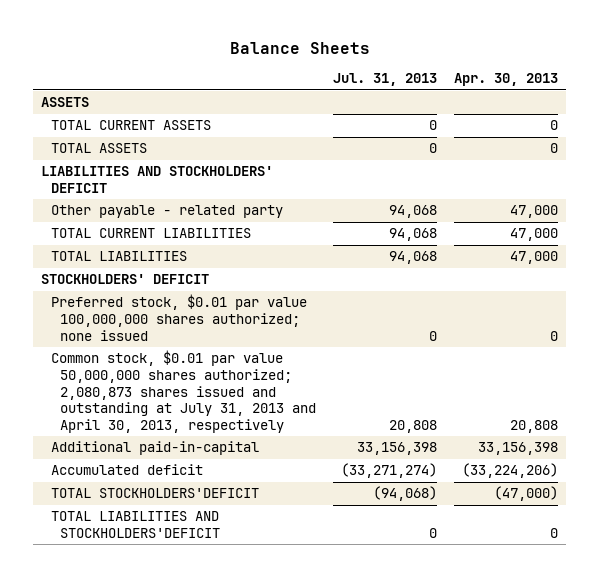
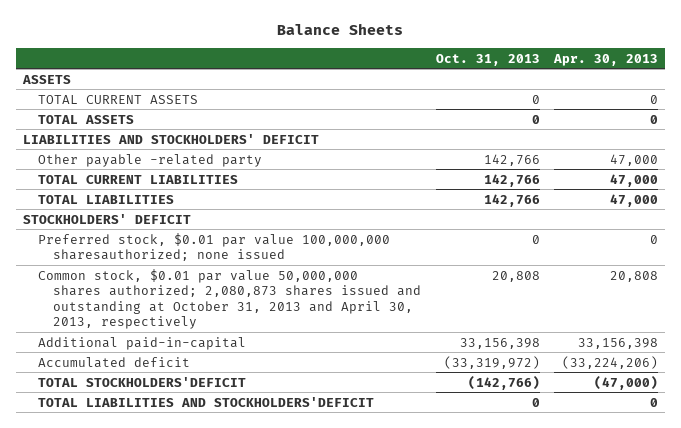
- | Jul. 31, 2013 | Apr. 30, 2013
+ | Oct. 31, 2013 | Apr. 30, 2013
- Other payable - related party | 94,068 | 47,000
+ Other payable -related party | 142,766 | 47,000
- Preferred stock, $0.01 par value 100,000,000 shares authorized; none issued | 0 | 0
- Common stock, $0.01 par value 50,000,000 shares authorized; 2,080,873 shares issued and outstanding at July 31, 2013 and April 30, 2013, respectively | 20,808 | 20,808
+ Preferred stock, $0.01 par value 100,000,000 sharesauthorized; none issued | 0 | 0
+ Common stock, $0.01 par value 50,000,000 shares authorized; 2,080,873 shares issued and outstanding at October 31, 2013 and April 30, 2013, respectively | 20,808 | 20,808

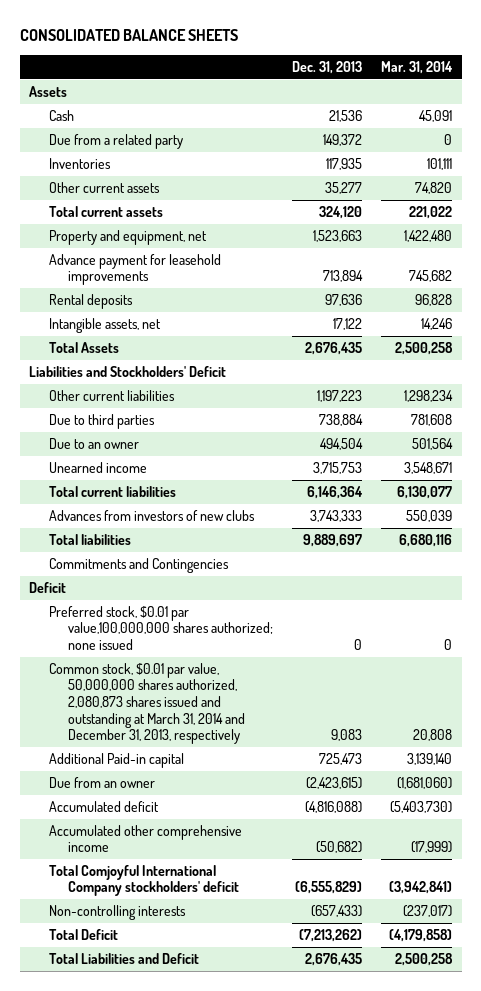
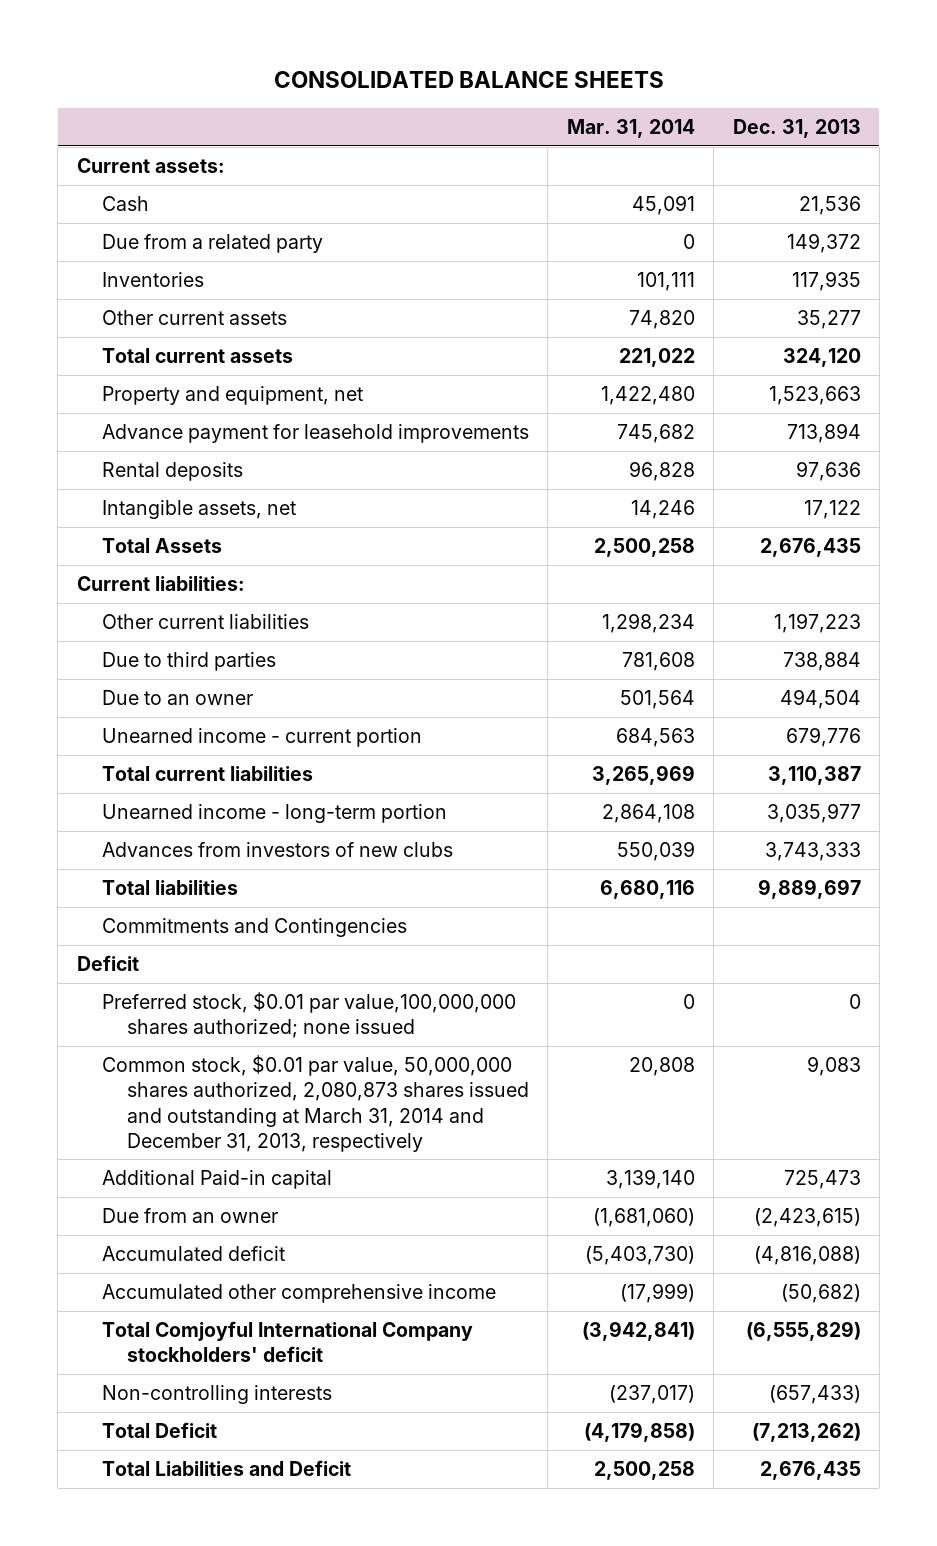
- | Dec. 31, 2013 | Mar. 31, 2014
+ | Mar. 31, 2014 | Dec. 31, 2013
- Assets
+ Current assets:
- Liabilities and Stockholders' Deficit
+ Current liabilities:
- Unearned income | 3,715,753 | 3,548,671
- Total current liabilities | 6,146,364 | 6,130,077
+ Unearned income - current portion | 684,563 | 679,776
+ Total current liabilities | 3,265,969 | 3,110,387
+ Unearned income - long-term portion | 2,864,108 | 3,035,977

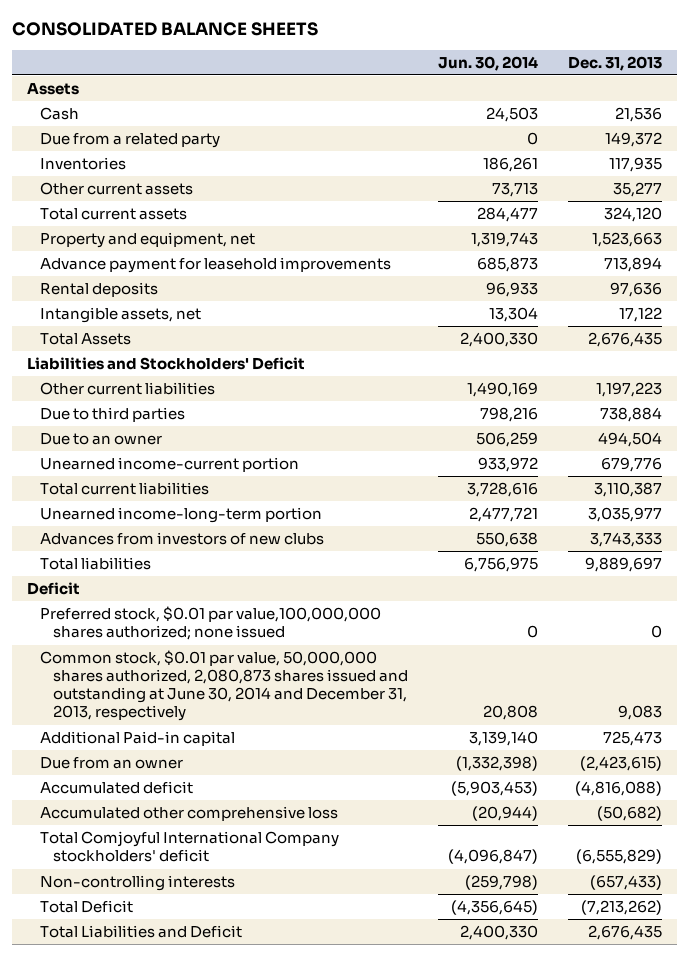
- | Mar. 31, 2014 | Dec. 31, 2013
+ | Jun. 30, 2014 | Dec. 31, 2013
- Current assets:
+ Assets
- Current liabilities:
+ Liabilities and Stockholders' Deficit
- Unearned income - current portion | 684,563 | 679,776
+ Unearned income-current portion | 933,972 | 679,776
- Unearned income - long-term portion | 2,864,108 | 3,035,977
+ Unearned income-long-term portion | 2,477,721 | 3,035,977
- Commitments and Contingencies
- Common stock, $0.01 par value, 50,000,000 shares authorized, 2,080,873 shares issued and outstanding at March 31, 2014 and December 31, 2013, respectively | 20,808 | 9,083
+ Common stock, $0.01 par value, 50,000,000 shares authorized, 2,080,873 shares issued and outstanding at June 30, 2014 and December 31, 2013, respectively | 20,808 | 9,083
- Accumulated other comprehensive income | (17,999) | (50,682)
+ Accumulated other comprehensive loss | (20,944) | (50,682)

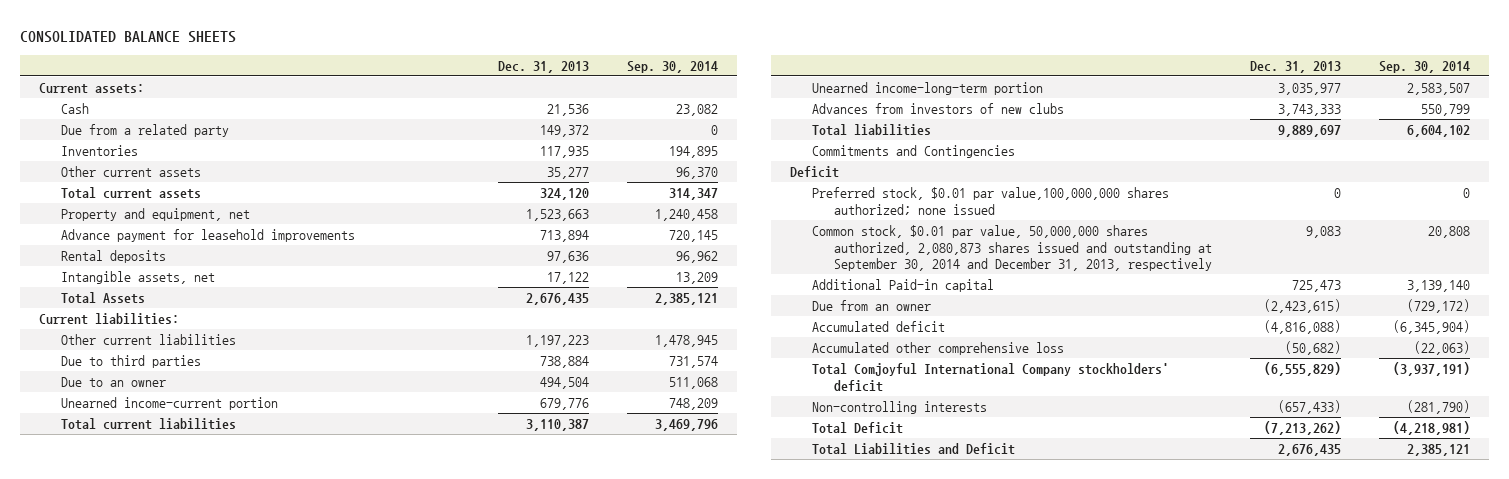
- | Jun. 30, 2014 | Dec. 31, 2013
+ | Dec. 31, 2013 | Sep. 30, 2014
- Assets
+ Current assets:
- Liabilities and Stockholders' Deficit
+ Current liabilities:
+ Commitments and Contingencies
- Common stock, $0.01 par value, 50,000,000 shares authorized, 2,080,873 shares issued and outstanding at June 30, 2014 and December 31, 2013, respectively | 20,808 | 9,083
+ Common stock, $0.01 par value, 50,000,000 shares authorized, 2,080,873 shares issued and outstanding at September 30, 2014 and December 31, 2013, respectively | 9,083 | 20,808

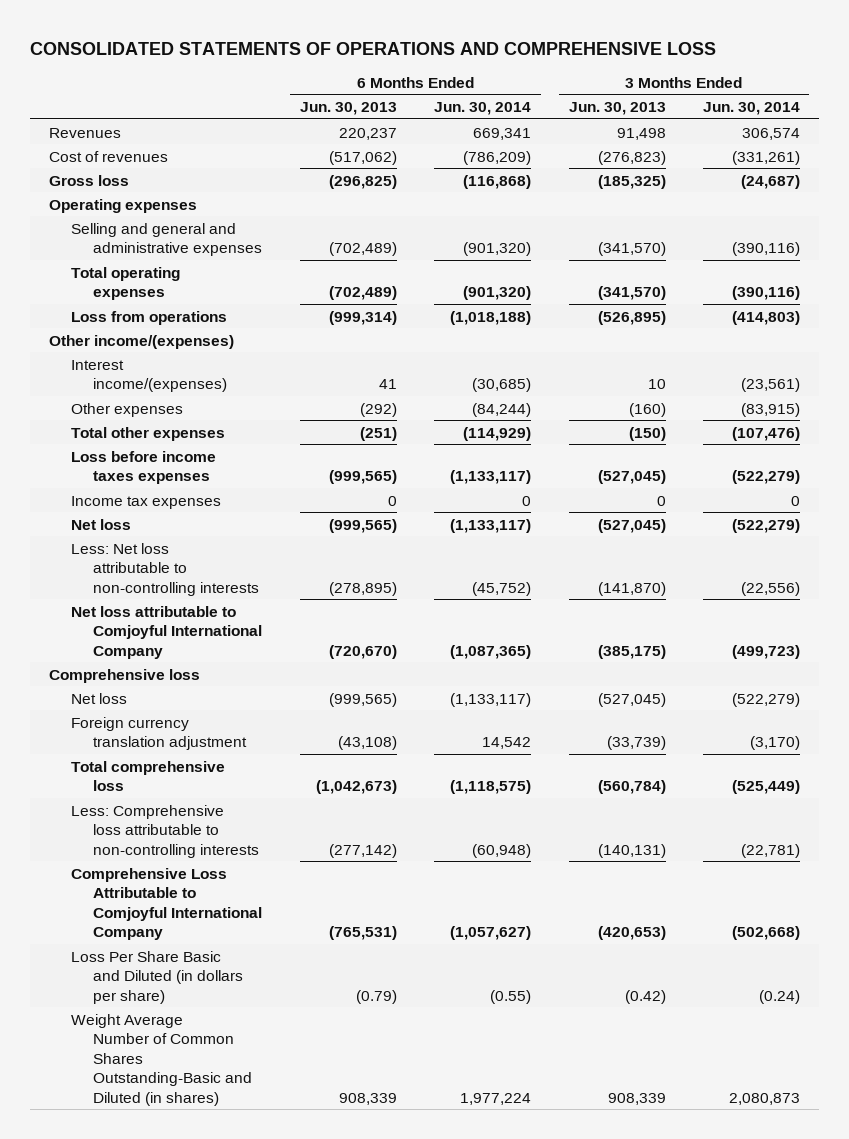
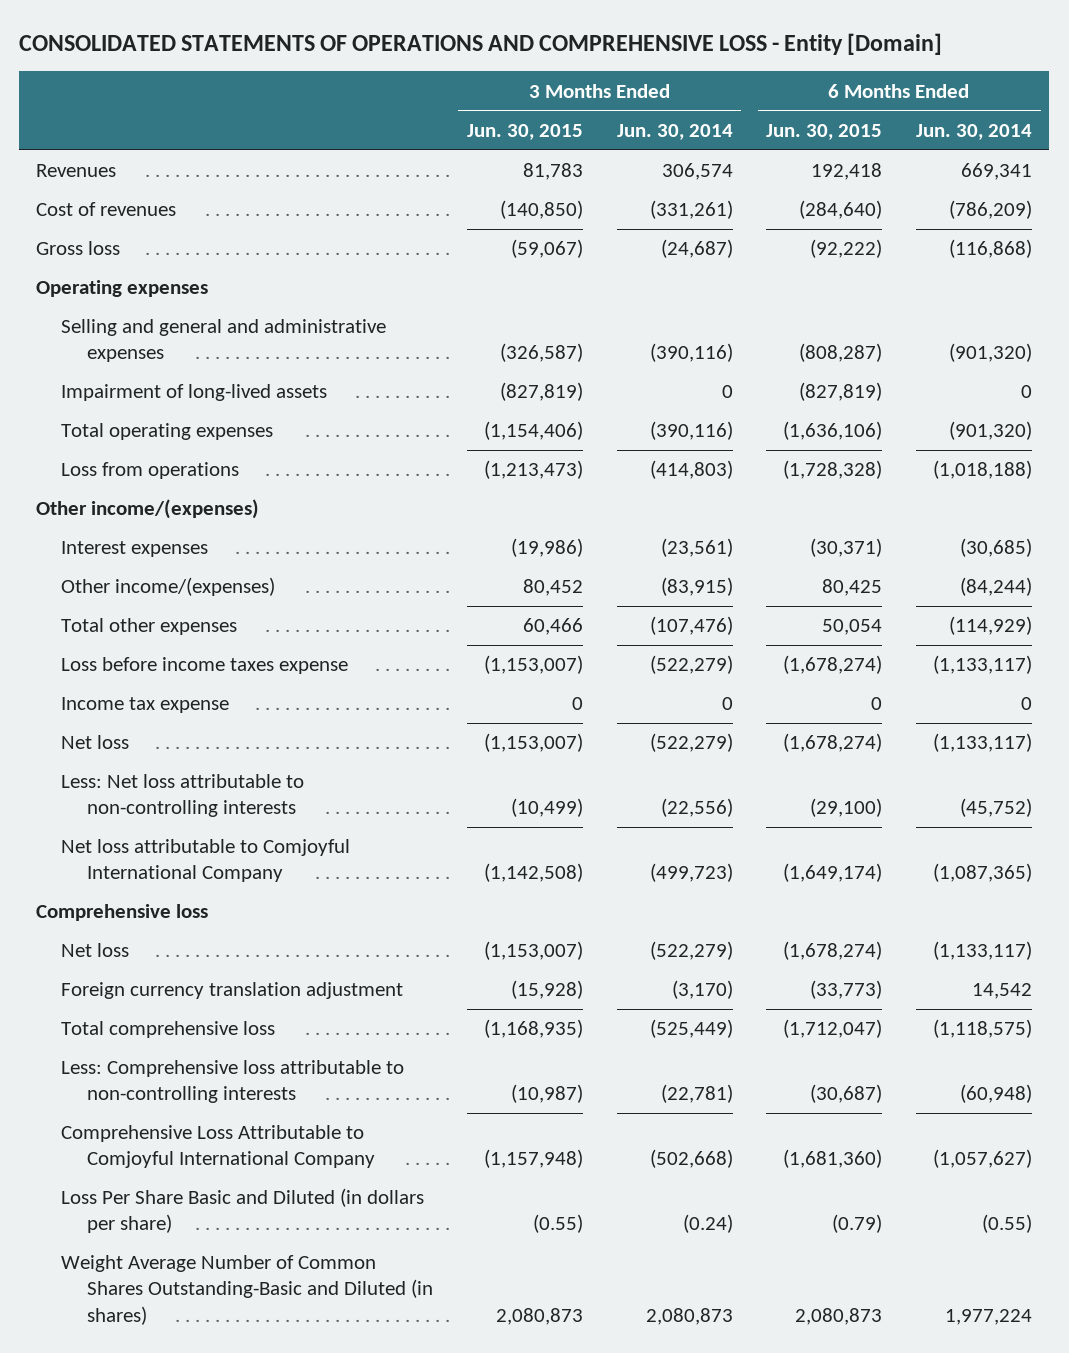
- CONSOLIDATED STATEMENTS OF OPERATIONS AND COMPREHENSIVE LOSS
+ CONSOLIDATED STATEMENTS OF OPERATIONS AND COMPREHENSIVE LOSS - Entity [Domain]
- | 6 Months Ended Jun. 30, 2013 | 6 Months Ended Jun. 30, 2014 | 3 Months Ended Jun. 30, 2013 | 3 Months Ended Jun. 30, 2014
+ | 3 Months Ended Jun. 30, 2015 | 3 Months Ended Jun. 30, 2014 | 6 Months Ended Jun. 30, 2015 | 6 Months Ended Jun. 30, 2014
+ Impairment of long-lived assets | (827,819) | 0 | (827,819) | 0
- Interest income/(expenses) | 41 | (30,685) | 10 | (23,561)
- Other expenses | (292) | (84,244) | (160) | (83,915)
+ Interest expenses | (19,986) | (23,561) | (30,371) | (30,685)
+ Other income/(expenses) | 80,452 | (83,915) | 80,425 | (84,244)
- Loss before income taxes expenses | (999,565) | (1,133,117) | (527,045) | (522,279)
- Income tax expenses | 0 | 0 | 0 | 0
+ Loss before income taxes expense | (1,153,007) | (522,279) | (1,678,274) | (1,133,117)
+ Income tax expense | 0 | 0 | 0 | 0

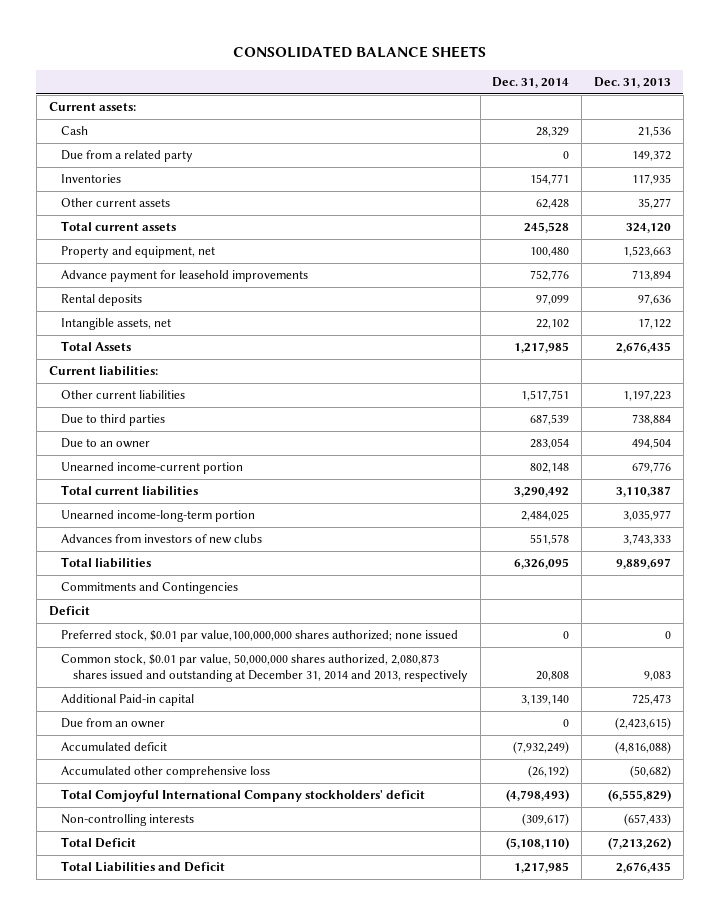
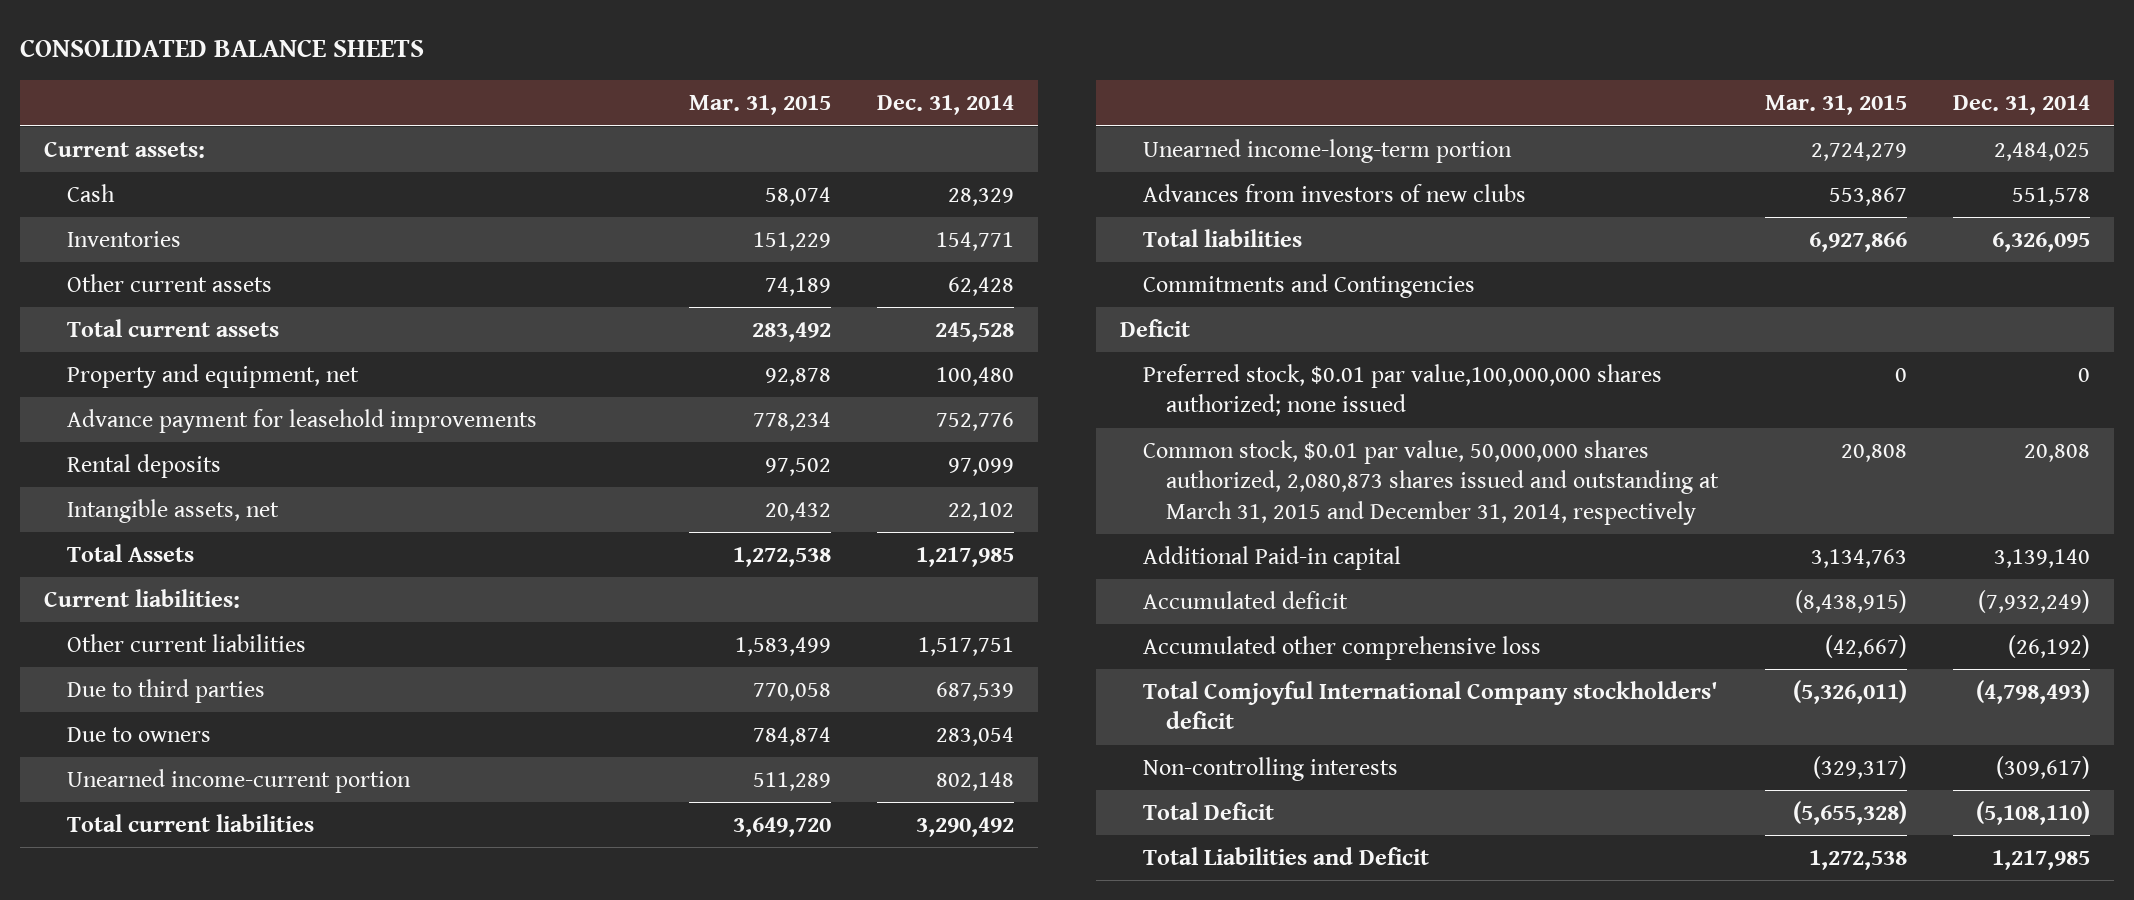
- | Dec. 31, 2014 | Dec. 31, 2013
+ | Mar. 31, 2015 | Dec. 31, 2014
- Due from a related party | 0 | 149,372
- Due to an owner | 283,054 | 494,504
+ Due to owners | 784,874 | 283,054
- Common stock, $0.01 par value, 50,000,000 shares authorized, 2,080,873 shares issued and outstanding at December 31, 2014 and 2013, respectively | 20,808 | 9,083
+ Common stock, $0.01 par value, 50,000,000 shares authorized, 2,080,873 shares issued and outstanding at March 31, 2015 and December 31, 2014, respectively | 20,808 | 20,808
- Due from an owner | 0 | (2,423,615)

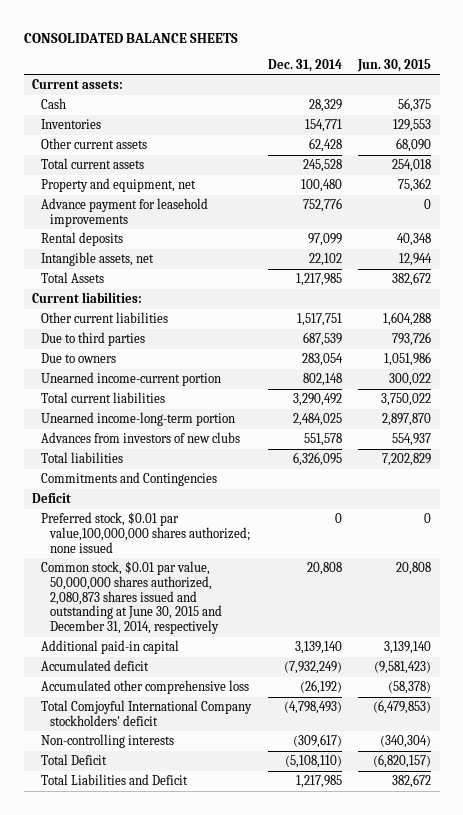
- | Mar. 31, 2015 | Dec. 31, 2014
+ | Dec. 31, 2014 | Jun. 30, 2015
- Common stock, $0.01 par value, 50,000,000 shares authorized, 2,080,873 shares issued and outstanding at March 31, 2015 and December 31, 2014, respectively | 20,808 | 20,808
- Additional Paid-in capital | 3,134,763 | 3,139,140
+ Common stock, $0.01 par value, 50,000,000 shares authorized, 2,080,873 shares issued and outstanding at June 30, 2015 and December 31, 2014, respectively | 20,808 | 20,808
+ Additional paid-in capital | 3,139,140 | 3,139,140

